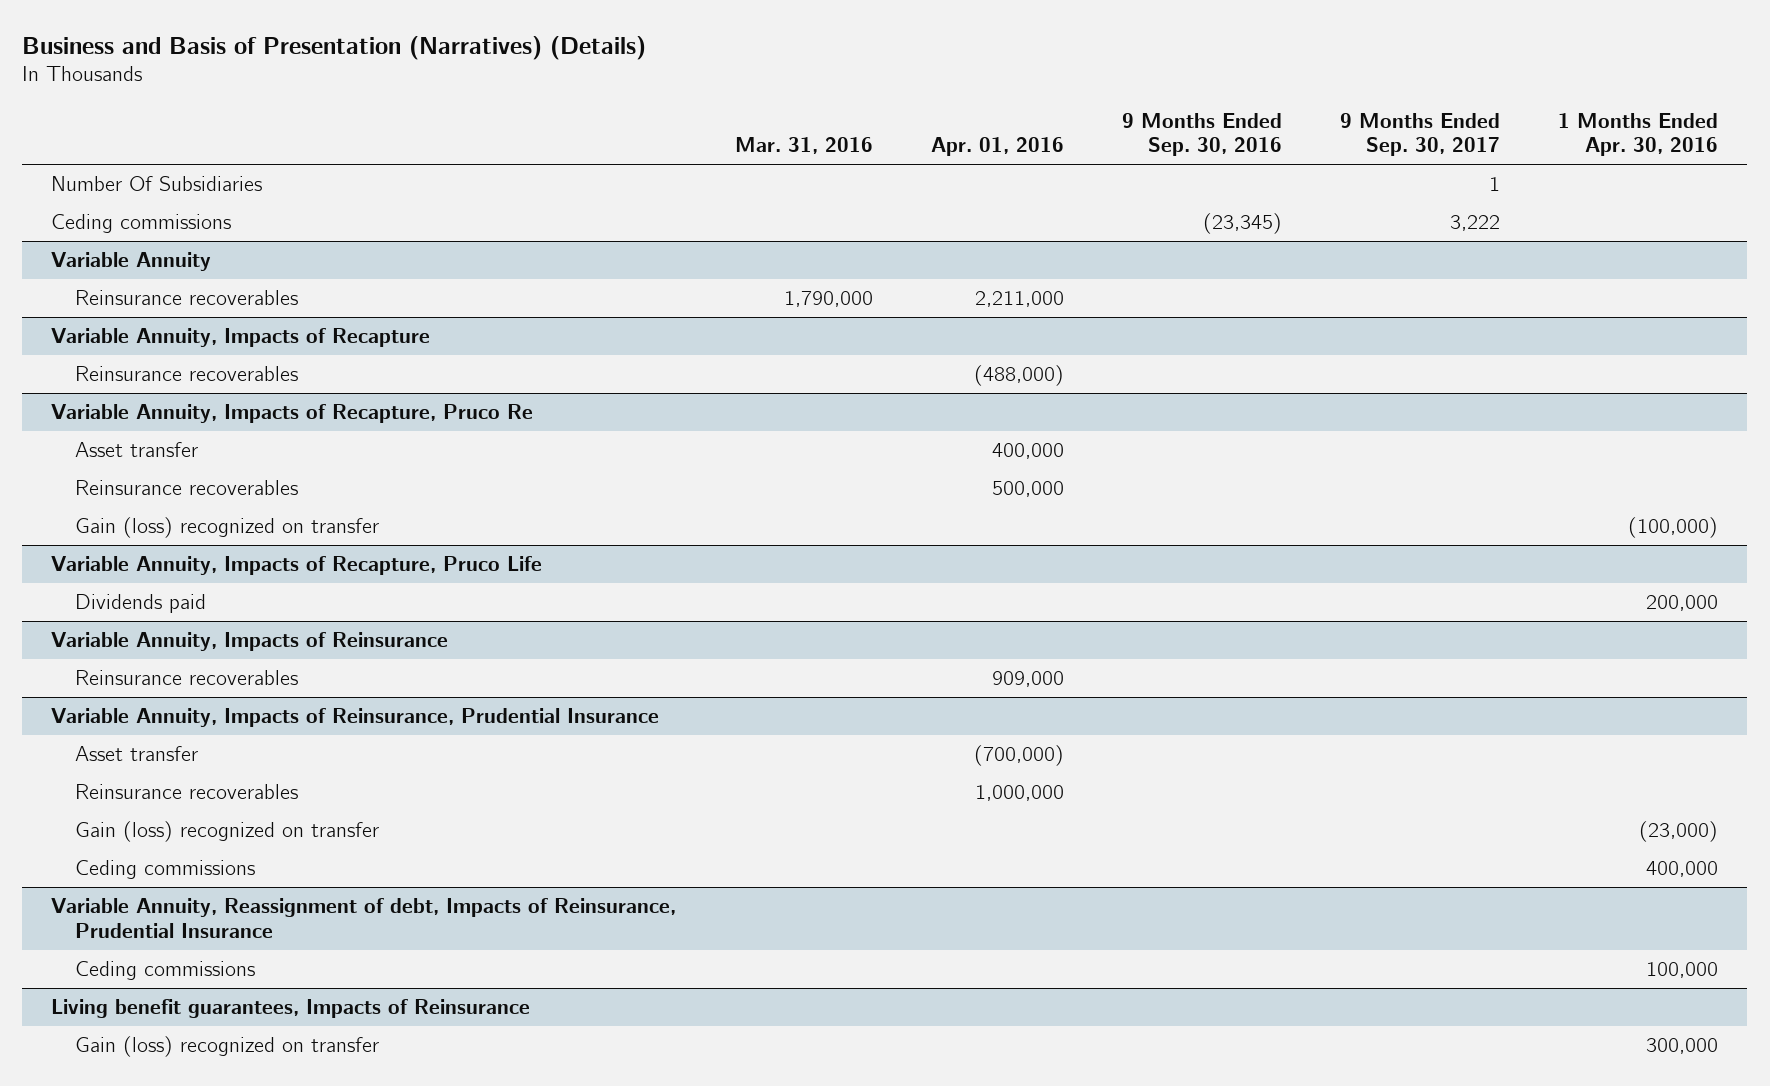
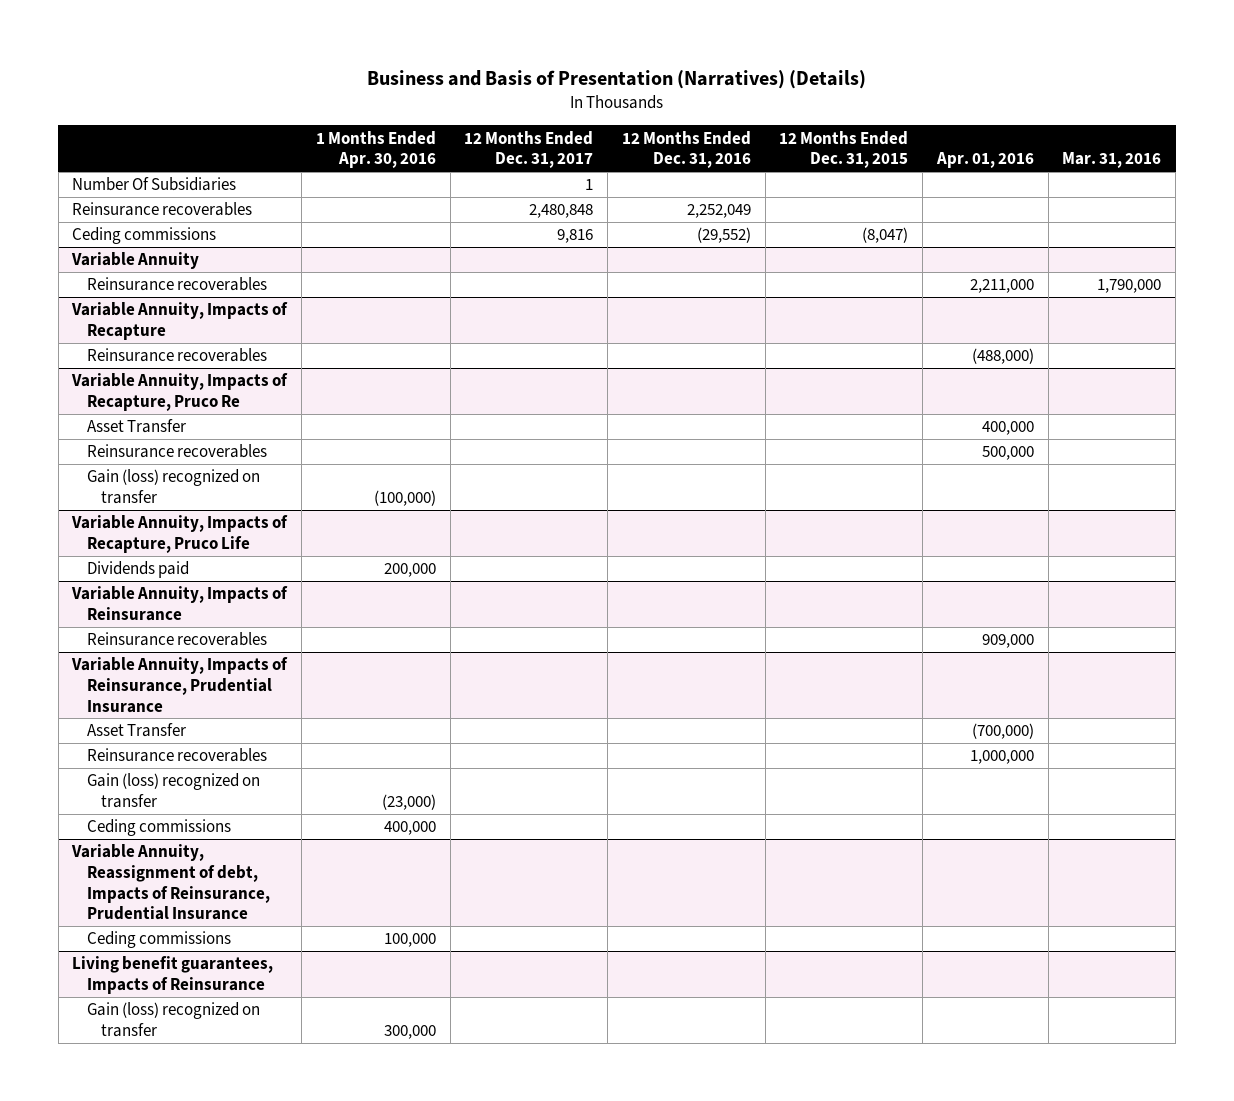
- | Mar. 31, 2016 | Apr. 01, 2016 | 9 Months Ended Sep. 30, 2016 | 9 Months Ended Sep. 30, 2017 | 1 Months Ended Apr. 30, 2016
+ | 1 Months Ended Apr. 30, 2016 | 12 Months Ended Dec. 31, 2017 | 12 Months Ended Dec. 31, 2016 | 12 Months Ended Dec. 31, 2015 | Apr. 01, 2016 | Mar. 31, 2016
+ Reinsurance recoverables | | 2,480,848 | 2,252,049 | | |
@ Variable Annuity, Impacts of Recapture, Pruco Re
- Asset transfer | | 400,000 | | |
+ Asset Transfer | | | | | 400,000 |
@ Variable Annuity, Impacts of Reinsurance, Prudential Insurance
- Asset transfer | | (700,000) | | |
+ Asset Transfer | | | | | (700,000) |

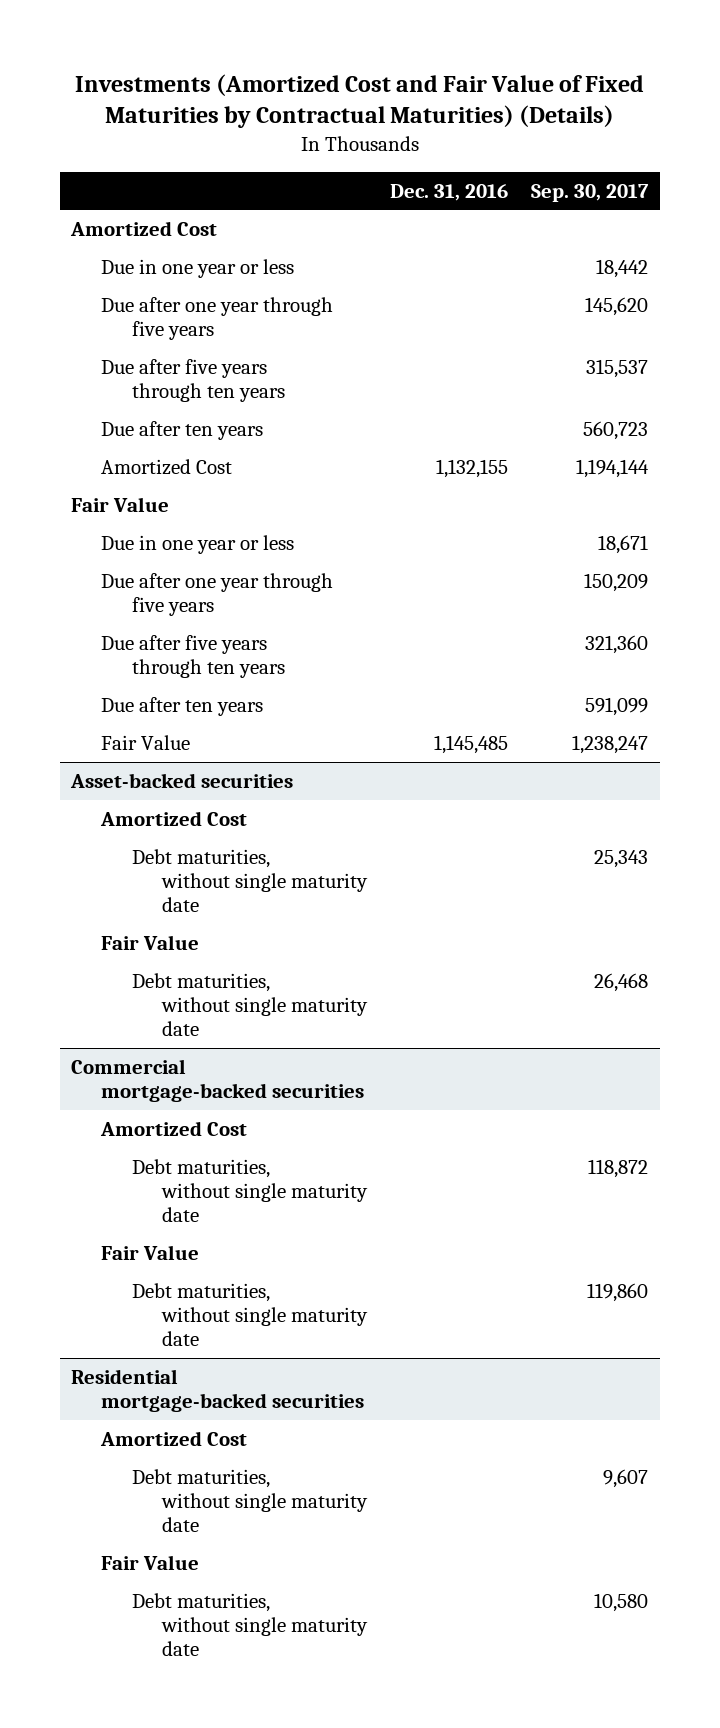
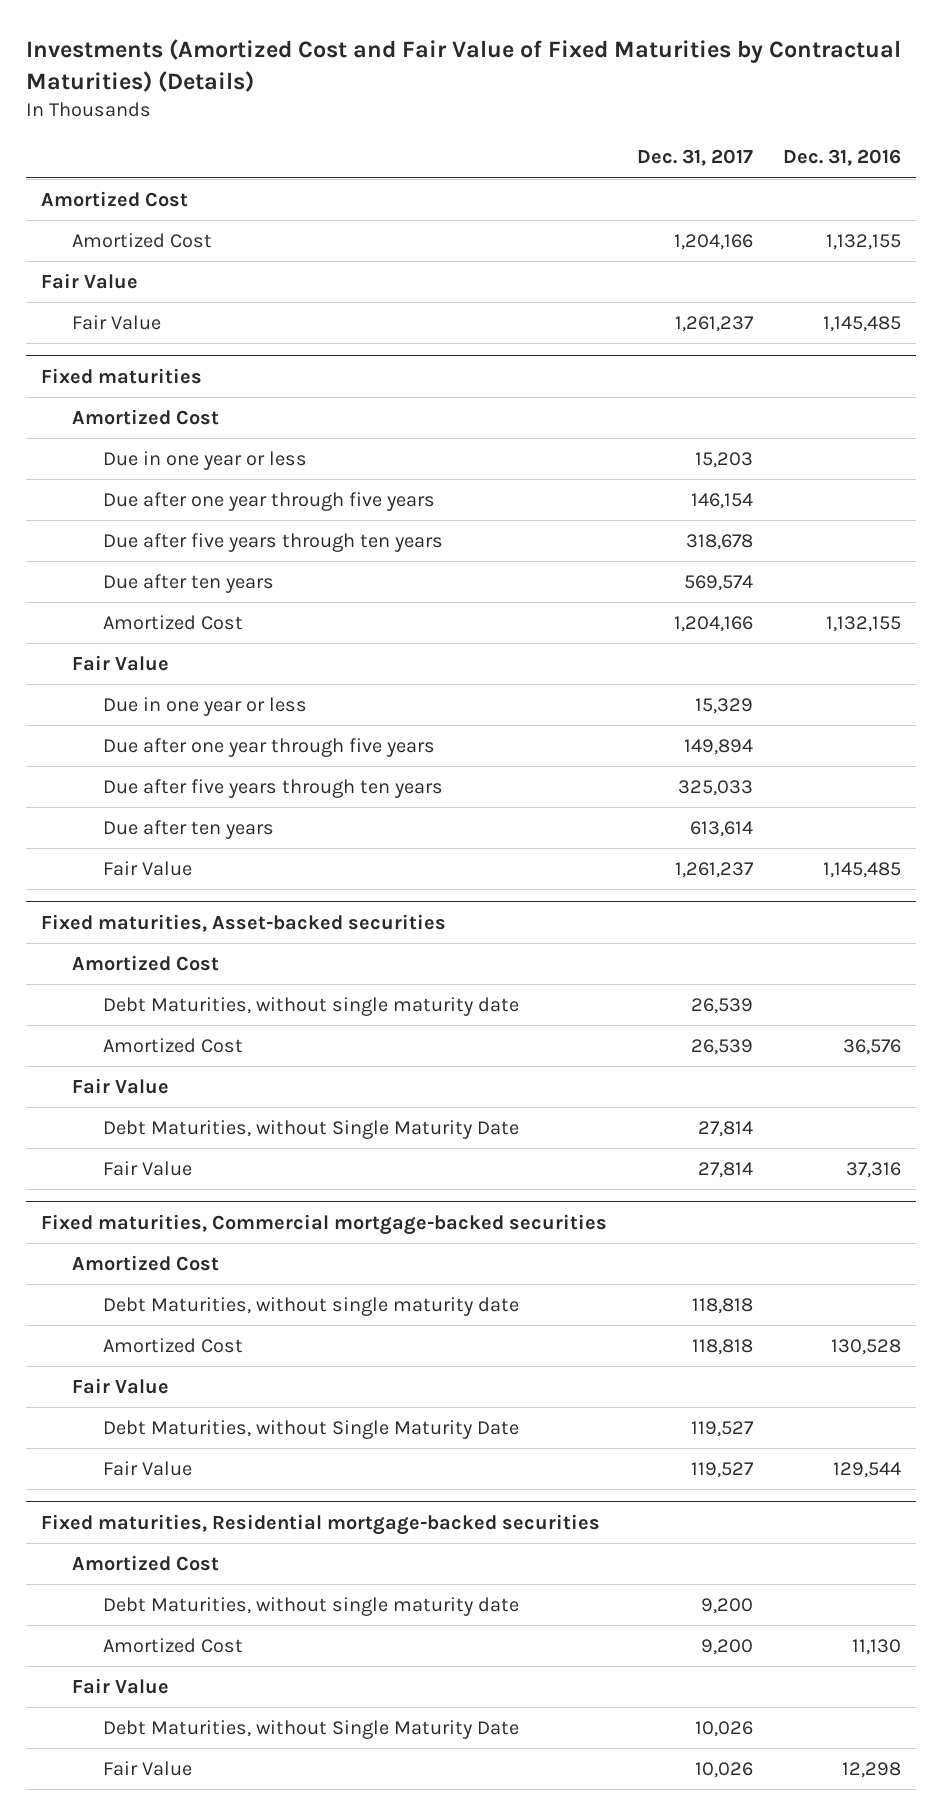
- | Dec. 31, 2016 | Sep. 30, 2017
+ | Dec. 31, 2017 | Dec. 31, 2016
- Due in one year or less | | 18,442
- Due after one year through five years | | 145,620
- Due after five years through ten years | | 315,537
- Due after ten years | | 560,723
- Due in one year or less | | 18,671
- Due after one year through five years | | 150,209
- Due after five years through ten years | | 321,360
- Due after ten years | | 591,099
- Asset-backed securities
+ Fixed maturities
+ Amortized Cost
+ Due in one year or less | 15,203 |
+ Due after one year through five years | 146,154 |
+ Due after five years through ten years | 318,678 |
+ Due after ten years | 569,574 |
+ Amortized Cost | 1,204,166 | 1,132,155
+ Fair Value
+ Due in one year or less | 15,329 |
+ Due after one year through five years | 149,894 |
+ Due after five years through ten years | 325,033 |
+ Due after ten years | 613,614 |
+ Fair Value | 1,261,237 | 1,145,485
+ Fixed maturities, Asset-backed securities
- Debt maturities, without single maturity date | | 25,343
+ Debt Maturities, without single maturity date | 26,539 |
+ Amortized Cost | 26,539 | 36,576
- Debt maturities, without single maturity date | | 26,468
- Commercial mortgage-backed securities
+ Debt Maturities, without Single Maturity Date | 27,814 |
+ Fair Value | 27,814 | 37,316
+ Fixed maturities, Commercial mortgage-backed securities
- Debt maturities, without single maturity date | | 118,872
+ Debt Maturities, without single maturity date | 118,818 |
+ Amortized Cost | 118,818 | 130,528
- Debt maturities, without single maturity date | | 119,860
- Residential mortgage-backed securities
+ Debt Maturities, without Single Maturity Date | 119,527 |
+ Fair Value | 119,527 | 129,544
+ Fixed maturities, Residential mortgage-backed securities
- Debt maturities, without single maturity date | | 9,607
+ Debt Maturities, without single maturity date | 9,200 |
+ Amortized Cost | 9,200 | 11,130
- Debt maturities, without single maturity date | | 10,580
+ Debt Maturities, without Single Maturity Date | 10,026 |
+ Fair Value | 10,026 | 12,298

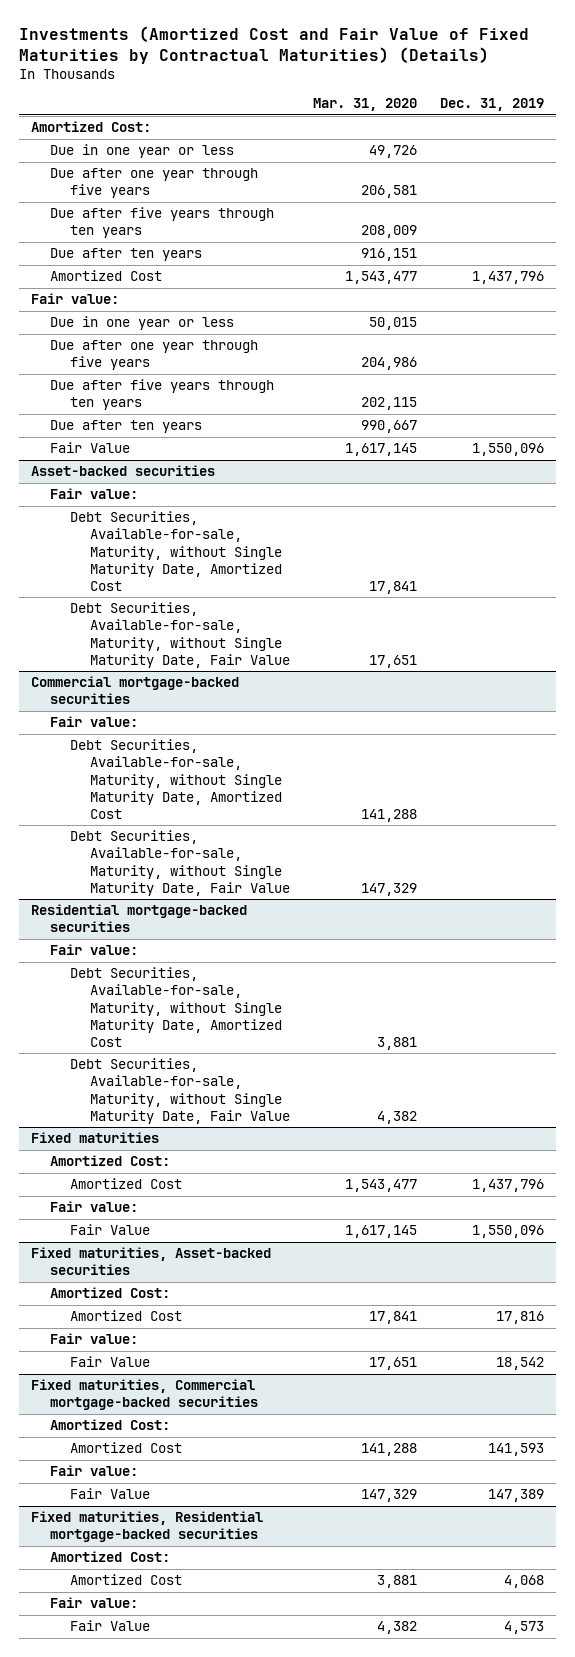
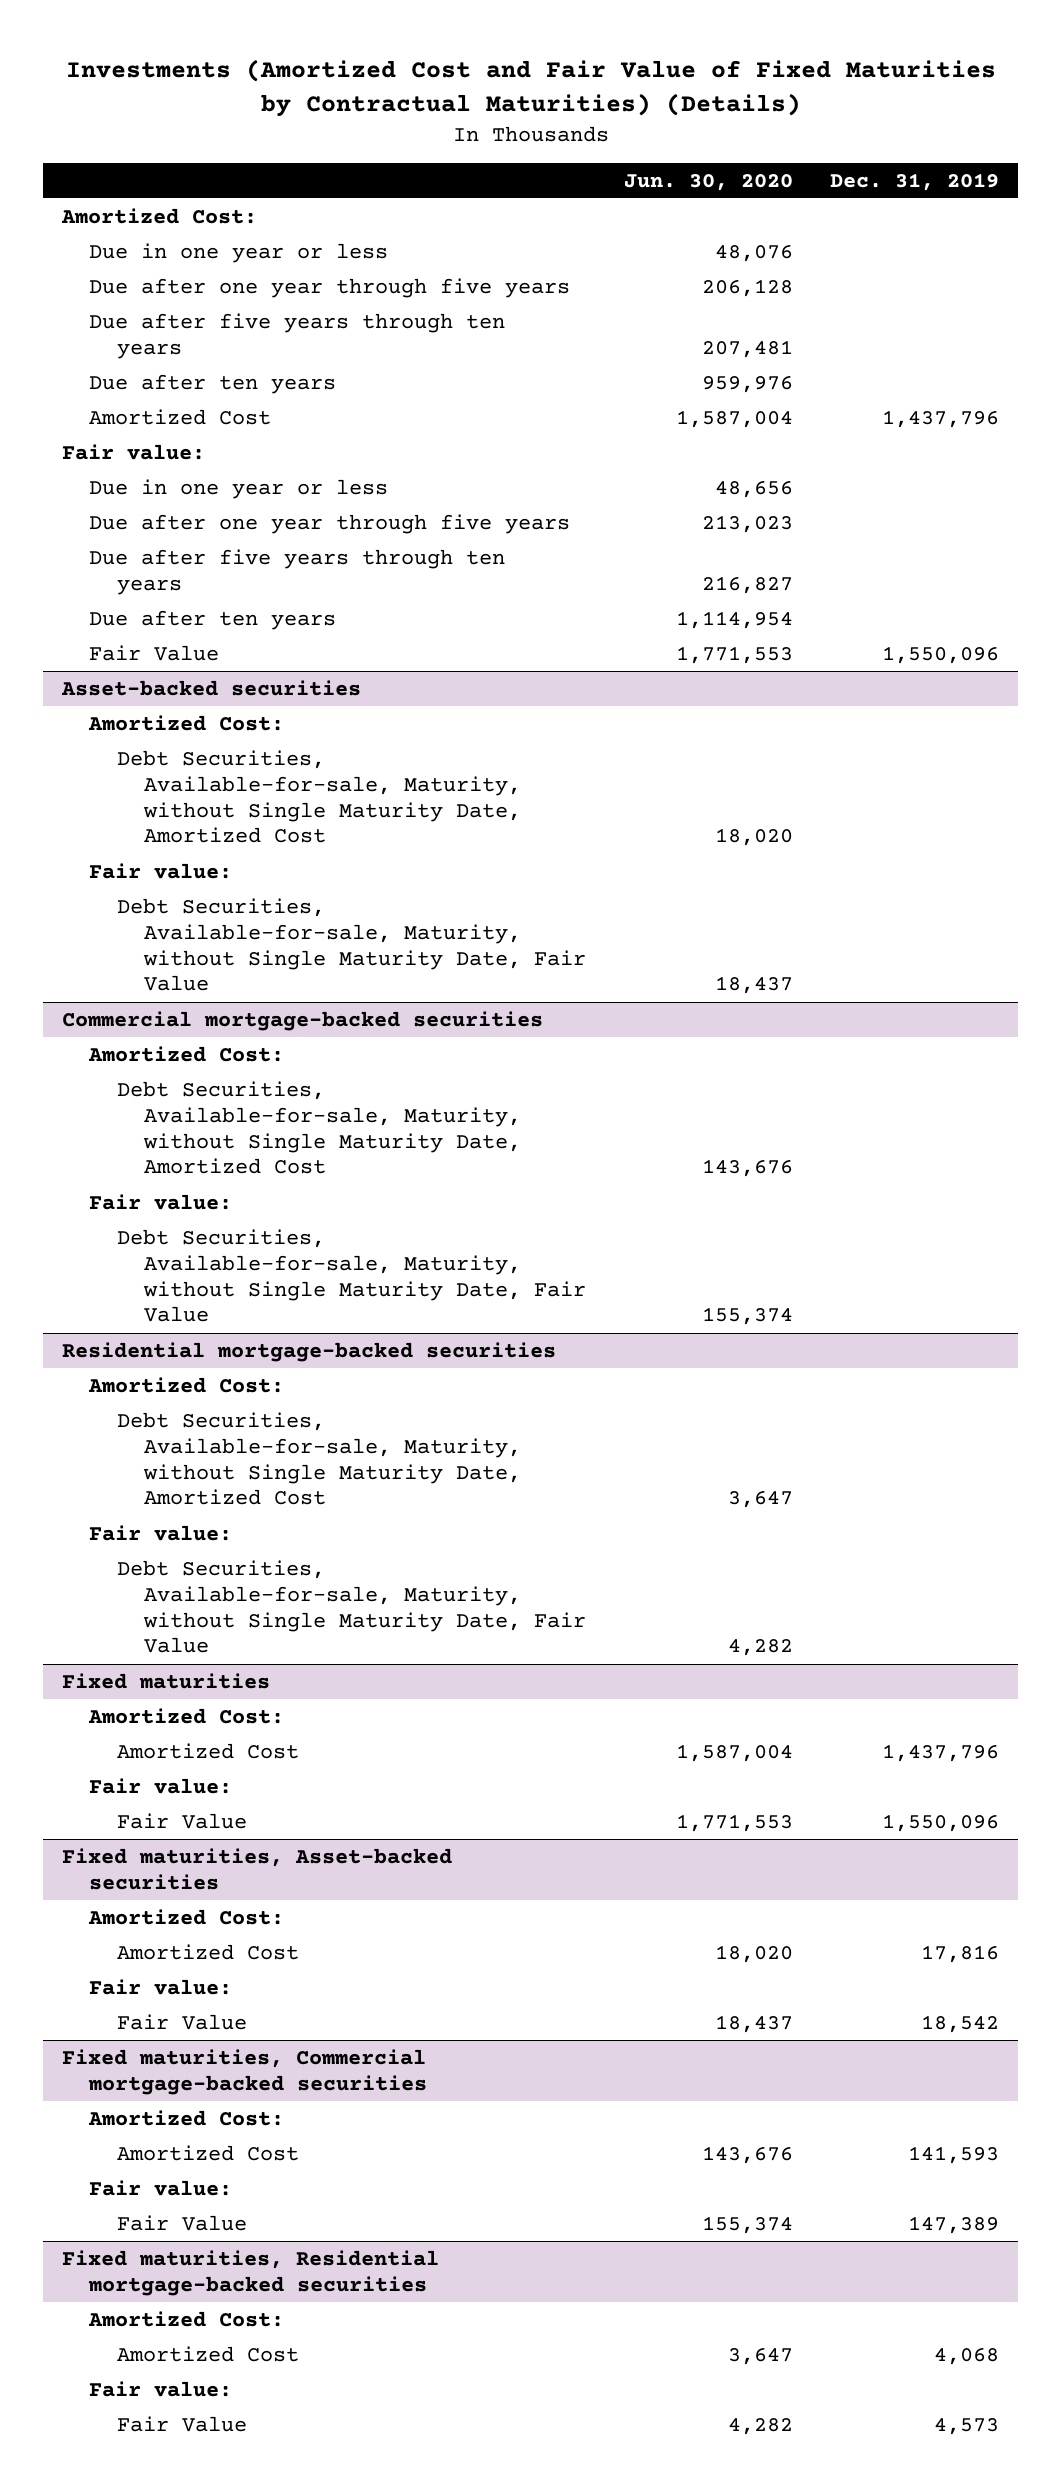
- | Mar. 31, 2020 | Dec. 31, 2019
+ | Jun. 30, 2020 | Dec. 31, 2019
@ Asset-backed securities
+ Amortized Cost:
moved down: Fair value:
@ Commercial mortgage-backed securities
+ Amortized Cost:
moved down: Fair value:
@ Residential mortgage-backed securities
+ Amortized Cost:
moved down: Fair value:

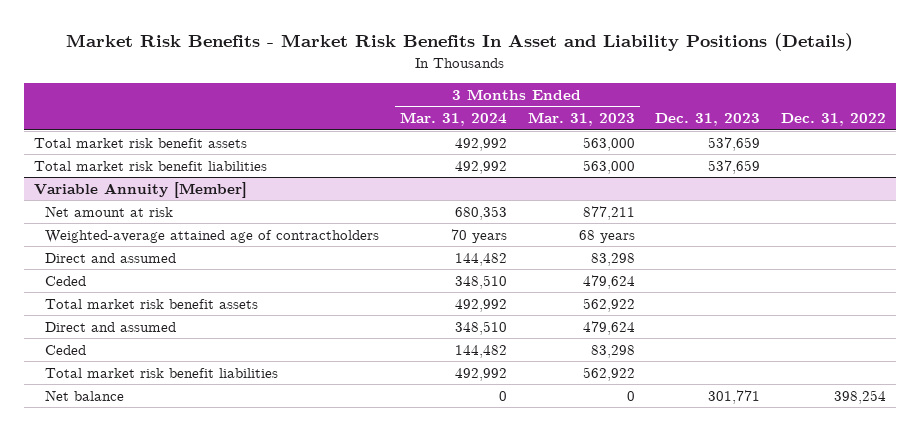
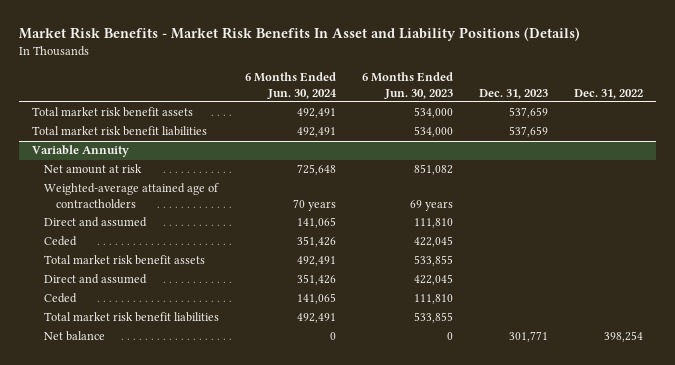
- | 3 Months Ended Mar. 31, 2024 | 3 Months Ended Mar. 31, 2023 | Dec. 31, 2023 | Dec. 31, 2022
+ | 6 Months Ended Jun. 30, 2024 | 6 Months Ended Jun. 30, 2023 | Dec. 31, 2023 | Dec. 31, 2022
- Variable Annuity [Member]
+ Variable Annuity

